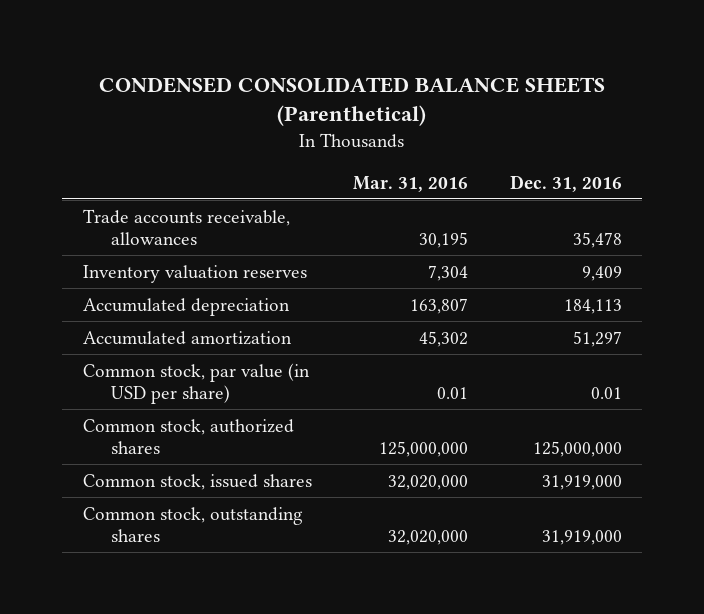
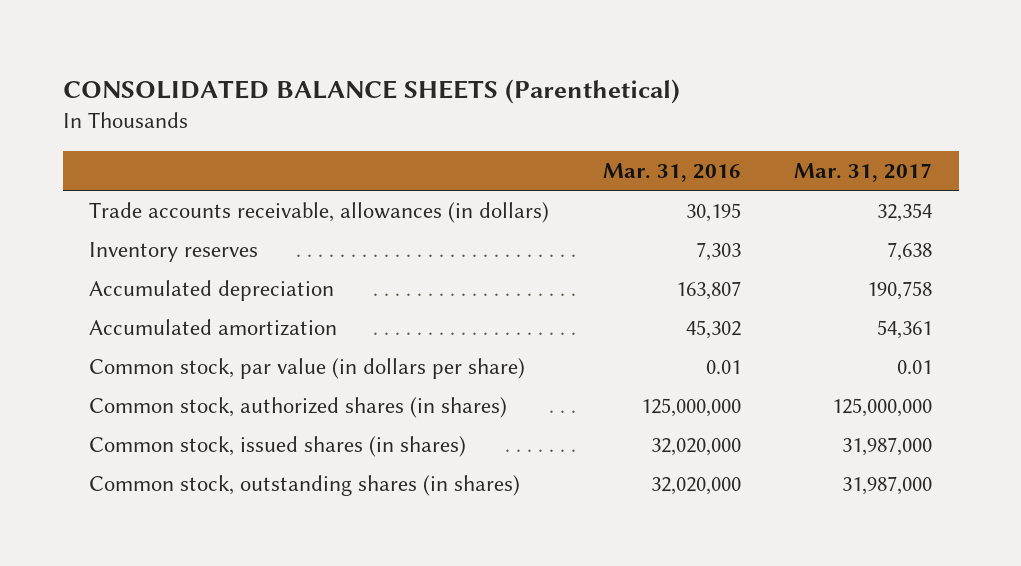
- CONDENSED CONSOLIDATED BALANCE SHEETS (Parenthetical)
+ CONSOLIDATED BALANCE SHEETS (Parenthetical)
- | Mar. 31, 2016 | Dec. 31, 2016
+ | Mar. 31, 2016 | Mar. 31, 2017
- Trade accounts receivable, allowances | 30,195 | 35,478
- Inventory valuation reserves | 7,304 | 9,409
+ Trade accounts receivable, allowances (in dollars) | 30,195 | 32,354
+ Inventory reserves | 7,303 | 7,638
- Common stock, par value (in USD per share) | 0.01 | 0.01
- Common stock, authorized shares | 125,000,000 | 125,000,000
- Common stock, issued shares | 32,020,000 | 31,919,000
- Common stock, outstanding shares | 32,020,000 | 31,919,000
+ Common stock, par value (in dollars per share) | 0.01 | 0.01
+ Common stock, authorized shares (in shares) | 125,000,000 | 125,000,000
+ Common stock, issued shares (in shares) | 32,020,000 | 31,987,000
+ Common stock, outstanding shares (in shares) | 32,020,000 | 31,987,000

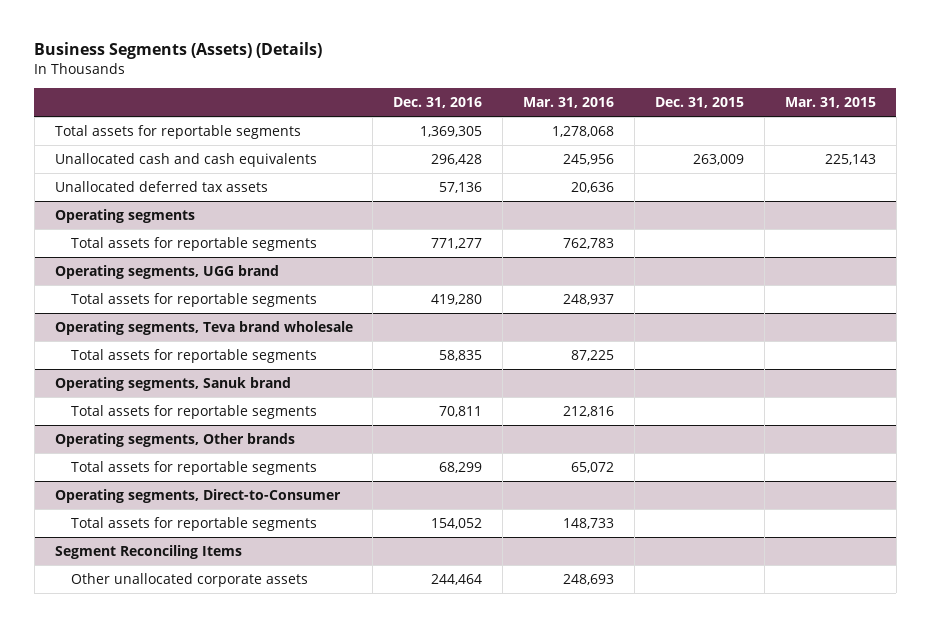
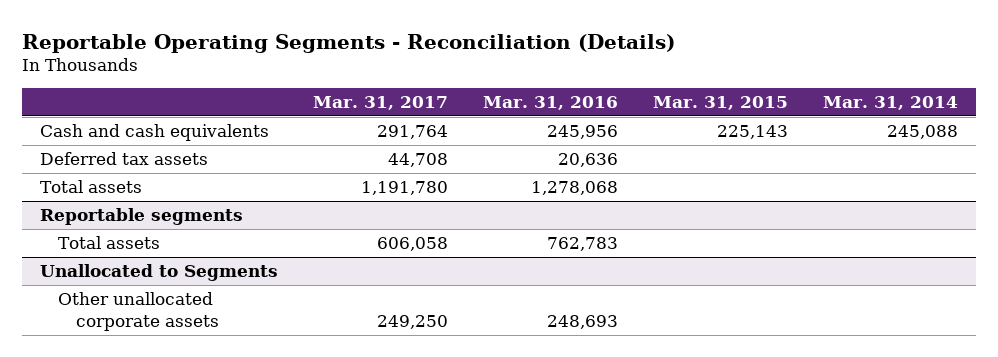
- Business Segments (Assets) (Details)
+ Reportable Operating Segments - Reconciliation (Details)
- | Dec. 31, 2016 | Mar. 31, 2016 | Dec. 31, 2015 | Mar. 31, 2015
+ | Mar. 31, 2017 | Mar. 31, 2016 | Mar. 31, 2015 | Mar. 31, 2014
- Total assets for reportable segments | 1,369,305 | 1,278,068 | |
- Unallocated cash and cash equivalents | 296,428 | 245,956 | 263,009 | 225,143
- Unallocated deferred tax assets | 57,136 | 20,636 | |
- Operating segments
- Total assets for reportable segments | 771,277 | 762,783 | |
- Operating segments, UGG brand
- Total assets for reportable segments | 419,280 | 248,937 | |
- Operating segments, Teva brand wholesale
- Total assets for reportable segments | 58,835 | 87,225 | |
- Operating segments, Sanuk brand
- Total assets for reportable segments | 70,811 | 212,816 | |
- Operating segments, Other brands
- Total assets for reportable segments | 68,299 | 65,072 | |
- Operating segments, Direct-to-Consumer
- Total assets for reportable segments | 154,052 | 148,733 | |
- Segment Reconciling Items
+ Cash and cash equivalents | 291,764 | 245,956 | 225,143 | 245,088
+ Deferred tax assets | 44,708 | 20,636 | |
+ Total assets | 1,191,780 | 1,278,068 | |
+ Reportable segments
+ Total assets | 606,058 | 762,783 | |
+ Unallocated to Segments

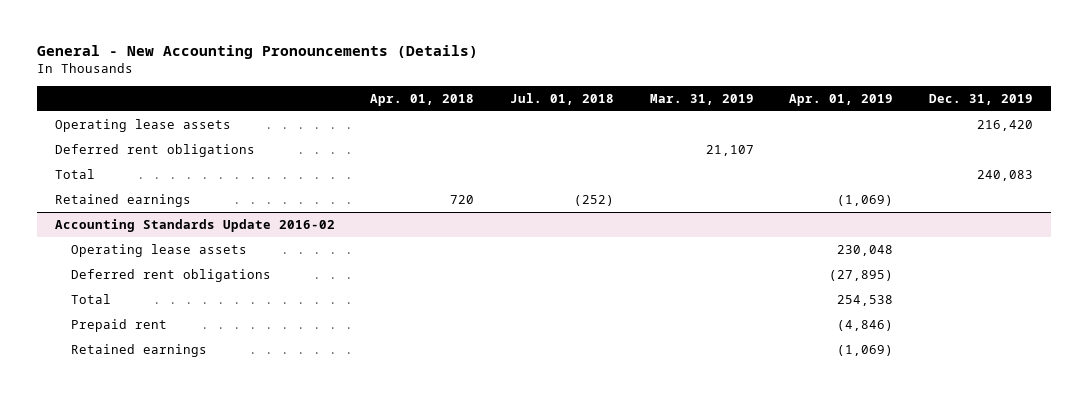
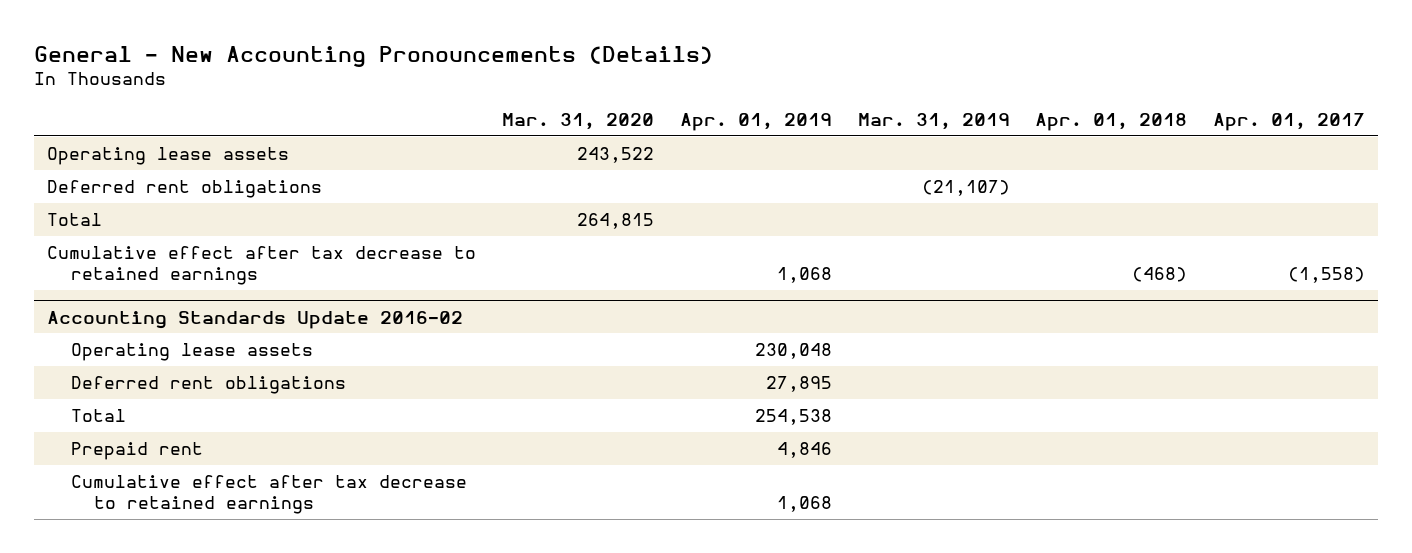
- | Apr. 01, 2018 | Jul. 01, 2018 | Mar. 31, 2019 | Apr. 01, 2019 | Dec. 31, 2019
+ | Mar. 31, 2020 | Apr. 01, 2019 | Mar. 31, 2019 | Apr. 01, 2018 | Apr. 01, 2017
- Deferred rent obligations | | | 21,107 | |
+ Deferred rent obligations | | | (21,107) | |
- Retained earnings | 720 | (252) | | (1,069) |
+ Cumulative effect after tax decrease to retained earnings | | 1,068 | | (468) | (1,558)
@ Accounting Standards Update 2016-02
- Deferred rent obligations | | | | (27,895) |
+ Deferred rent obligations | | 27,895 | | |
- Prepaid rent | | | | (4,846) |
- Retained earnings | | | | (1,069) |
+ Prepaid rent | | 4,846 | | |
+ Cumulative effect after tax decrease to retained earnings | | 1,068 | | |

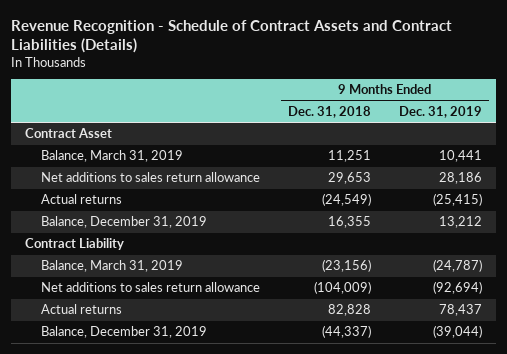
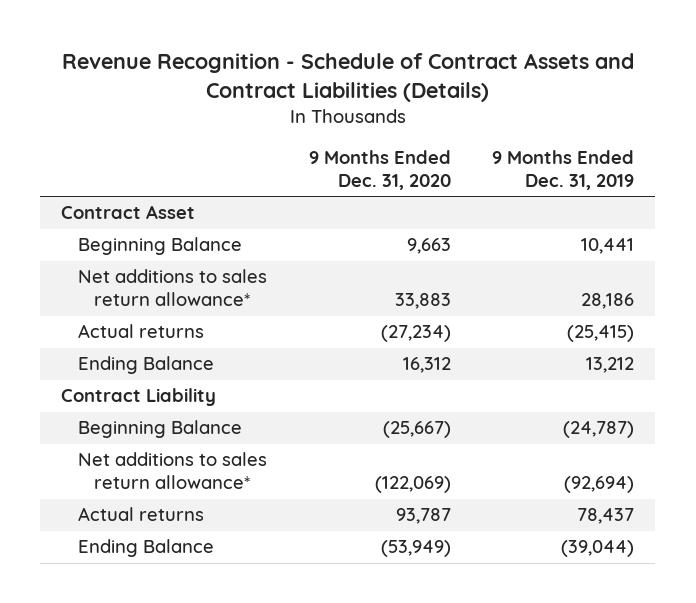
- | 9 Months Ended Dec. 31, 2018 | 9 Months Ended Dec. 31, 2019
+ | 9 Months Ended Dec. 31, 2020 | 9 Months Ended Dec. 31, 2019
- Balance, March 31, 2019 | 11,251 | 10,441
- Net additions to sales return allowance | 29,653 | 28,186
+ Beginning Balance | 9,663 | 10,441
+ Net additions to sales return allowance* | 33,883 | 28,186
- Balance, December 31, 2019 | 16,355 | 13,212
+ Ending Balance | 16,312 | 13,212
- Balance, March 31, 2019 | (23,156) | (24,787)
- Net additions to sales return allowance | (104,009) | (92,694)
+ Beginning Balance | (25,667) | (24,787)
+ Net additions to sales return allowance* | (122,069) | (92,694)
- Balance, December 31, 2019 | (44,337) | (39,044)
+ Ending Balance | (53,949) | (39,044)

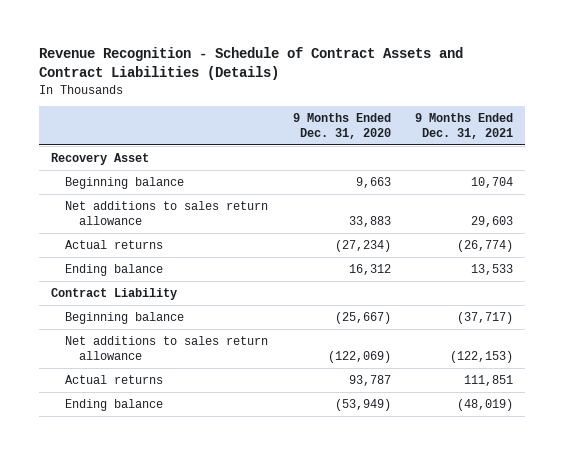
- | 9 Months Ended Dec. 31, 2020 | 9 Months Ended Dec. 31, 2019
+ | 9 Months Ended Dec. 31, 2020 | 9 Months Ended Dec. 31, 2021
- Contract Asset
- Beginning Balance | 9,663 | 10,441
- Net additions to sales return allowance* | 33,883 | 28,186
+ Recovery Asset
+ Beginning balance | 9,663 | 10,704
+ Net additions to sales return allowance | 33,883 | 29,603
- Ending Balance | 16,312 | 13,212
+ Ending balance | 16,312 | 13,533
- Beginning Balance | (25,667) | (24,787)
- Net additions to sales return allowance* | (122,069) | (92,694)
+ Beginning balance | (25,667) | (37,717)
+ Net additions to sales return allowance | (122,069) | (122,153)
- Ending Balance | (53,949) | (39,044)
+ Ending balance | (53,949) | (48,019)

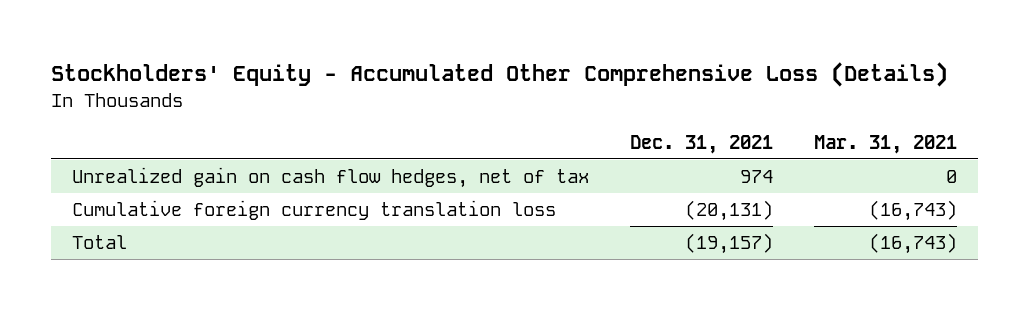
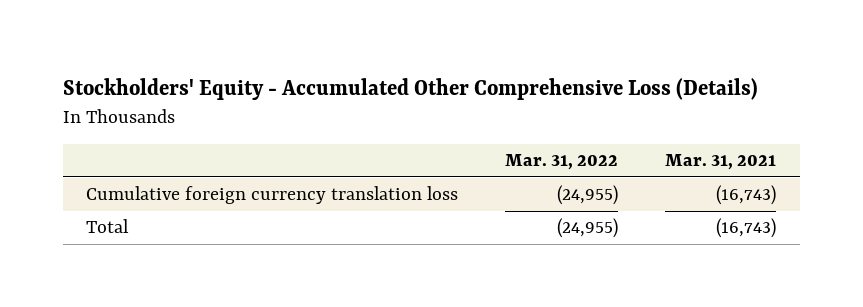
- | Dec. 31, 2021 | Mar. 31, 2021
+ | Mar. 31, 2022 | Mar. 31, 2021
- Unrealized gain on cash flow hedges, net of tax | 974 | 0

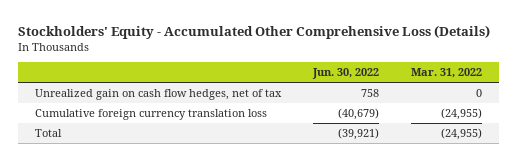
- | Mar. 31, 2022 | Mar. 31, 2021
+ | Jun. 30, 2022 | Mar. 31, 2022
+ Unrealized gain on cash flow hedges, net of tax | 758 | 0

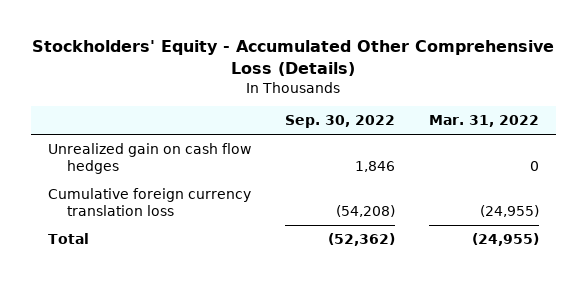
- | Jun. 30, 2022 | Mar. 31, 2022
+ | Sep. 30, 2022 | Mar. 31, 2022
- Unrealized gain on cash flow hedges, net of tax | 758 | 0
+ Unrealized gain on cash flow hedges | 1,846 | 0

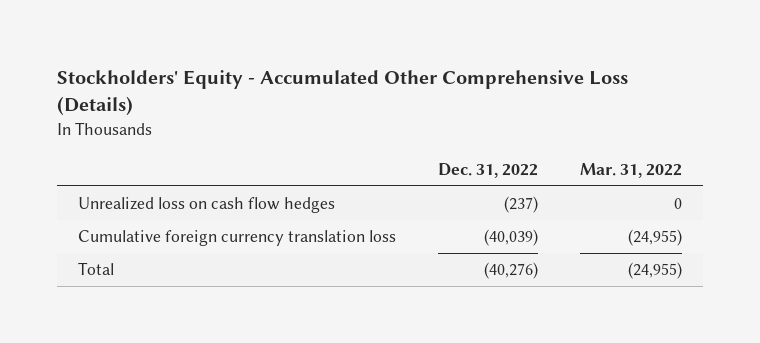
- | Sep. 30, 2022 | Mar. 31, 2022
+ | Dec. 31, 2022 | Mar. 31, 2022
- Unrealized gain on cash flow hedges | 1,846 | 0
+ Unrealized loss on cash flow hedges | (237) | 0

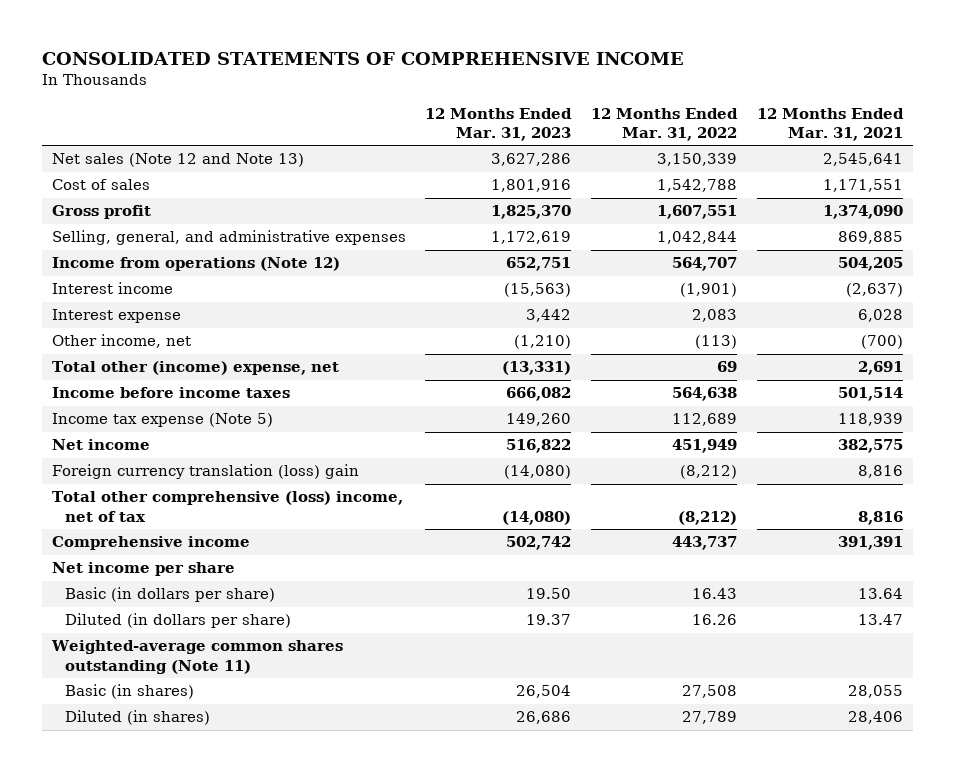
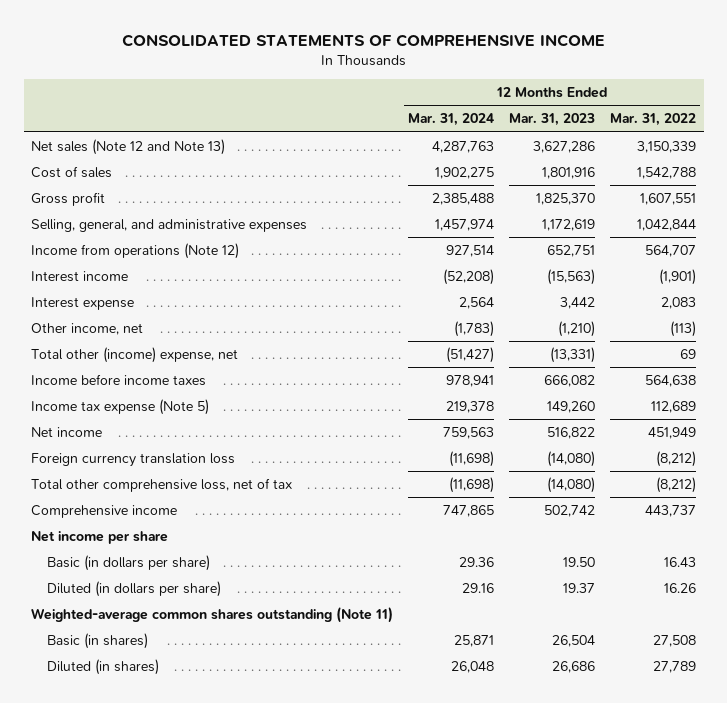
- | 12 Months Ended Mar. 31, 2023 | 12 Months Ended Mar. 31, 2022 | 12 Months Ended Mar. 31, 2021
+ | 12 Months Ended Mar. 31, 2024 | 12 Months Ended Mar. 31, 2023 | 12 Months Ended Mar. 31, 2022
- Foreign currency translation (loss) gain | (14,080) | (8,212) | 8,816
- Total other comprehensive (loss) income, net of tax | (14,080) | (8,212) | 8,816
+ Foreign currency translation loss | (11,698) | (14,080) | (8,212)
+ Total other comprehensive loss, net of tax | (11,698) | (14,080) | (8,212)

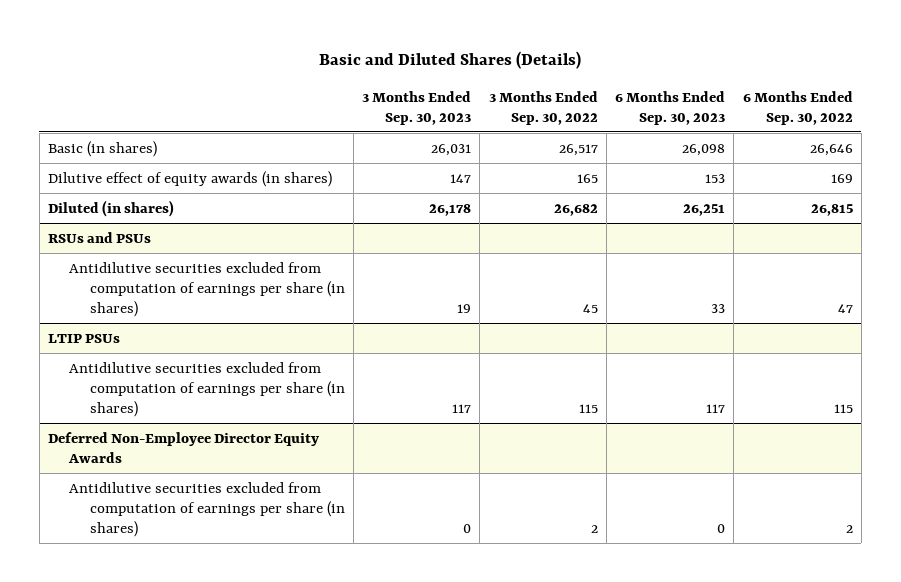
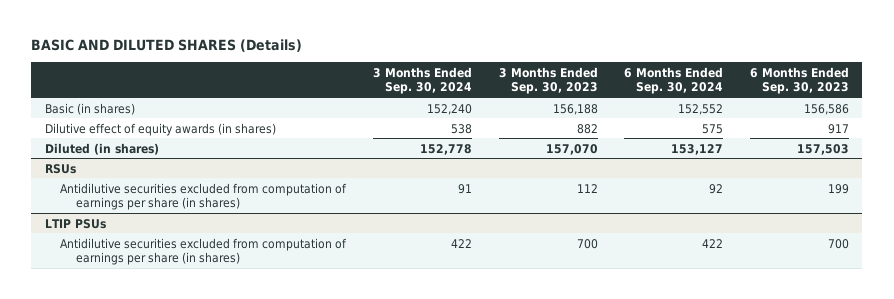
- Basic and Diluted Shares (Details)
+ BASIC AND DILUTED SHARES (Details)
- | 3 Months Ended Sep. 30, 2023 | 3 Months Ended Sep. 30, 2022 | 6 Months Ended Sep. 30, 2023 | 6 Months Ended Sep. 30, 2022
+ | 3 Months Ended Sep. 30, 2024 | 3 Months Ended Sep. 30, 2023 | 6 Months Ended Sep. 30, 2024 | 6 Months Ended Sep. 30, 2023
- Basic (in shares) | 26,031 | 26,517 | 26,098 | 26,646
- Dilutive effect of equity awards (in shares) | 147 | 165 | 153 | 169
- Diluted (in shares) | 26,178 | 26,682 | 26,251 | 26,815
- RSUs and PSUs
- Antidilutive securities excluded from computation of earnings per share (in shares) | 19 | 45 | 33 | 47
+ Basic (in shares) | 152,240 | 156,188 | 152,552 | 156,586
+ Dilutive effect of equity awards (in shares) | 538 | 882 | 575 | 917
+ Diluted (in shares) | 152,778 | 157,070 | 153,127 | 157,503
+ RSUs
+ Antidilutive securities excluded from computation of earnings per share (in shares) | 91 | 112 | 92 | 199
@ LTIP PSUs
- Antidilutive securities excluded from computation of earnings per share (in shares) | 117 | 115 | 117 | 115
- Deferred Non-Employee Director Equity Awards
- Antidilutive securities excluded from computation of earnings per share (in shares) | 0 | 2 | 0 | 2
@ LTIP PSUs
+ Antidilutive securities excluded from computation of earnings per share (in shares) | 422 | 700 | 422 | 700

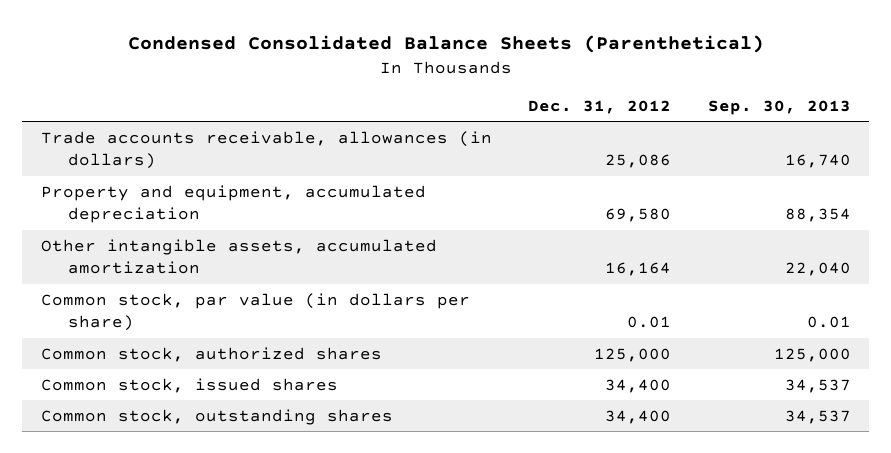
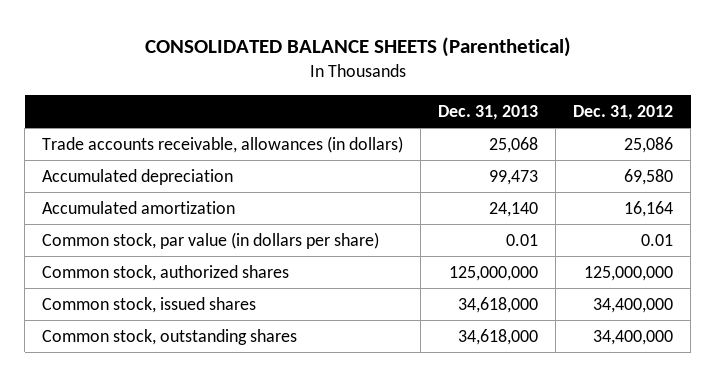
- Condensed Consolidated Balance Sheets (Parenthetical)
+ CONSOLIDATED BALANCE SHEETS (Parenthetical)
- | Dec. 31, 2012 | Sep. 30, 2013
+ | Dec. 31, 2013 | Dec. 31, 2012
- Property and equipment, accumulated depreciation | 69,580 | 88,354
- Other intangible assets, accumulated amortization | 16,164 | 22,040
+ Accumulated depreciation | 99,473 | 69,580
+ Accumulated amortization | 24,140 | 16,164
- Common stock, authorized shares | 125,000 | 125,000
- Common stock, issued shares | 34,400 | 34,537
- Common stock, outstanding shares | 34,400 | 34,537
+ Common stock, authorized shares | 125,000,000 | 125,000,000
+ Common stock, issued shares | 34,618,000 | 34,400,000
+ Common stock, outstanding shares | 34,618,000 | 34,400,000

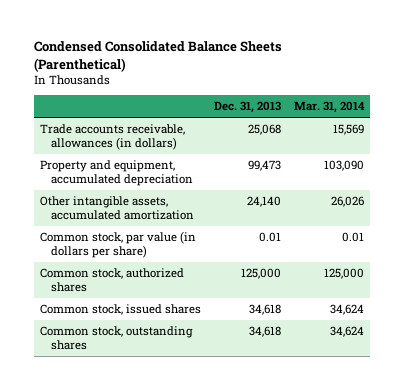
- CONSOLIDATED BALANCE SHEETS (Parenthetical)
+ Condensed Consolidated Balance Sheets (Parenthetical)
- | Dec. 31, 2013 | Dec. 31, 2012
+ | Dec. 31, 2013 | Mar. 31, 2014
- Accumulated depreciation | 99,473 | 69,580
- Accumulated amortization | 24,140 | 16,164
+ Property and equipment, accumulated depreciation | 99,473 | 103,090
+ Other intangible assets, accumulated amortization | 24,140 | 26,026
- Common stock, authorized shares | 125,000,000 | 125,000,000
- Common stock, issued shares | 34,618,000 | 34,400,000
- Common stock, outstanding shares | 34,618,000 | 34,400,000
+ Common stock, authorized shares | 125,000 | 125,000
+ Common stock, issued shares | 34,618 | 34,624
+ Common stock, outstanding shares | 34,618 | 34,624

